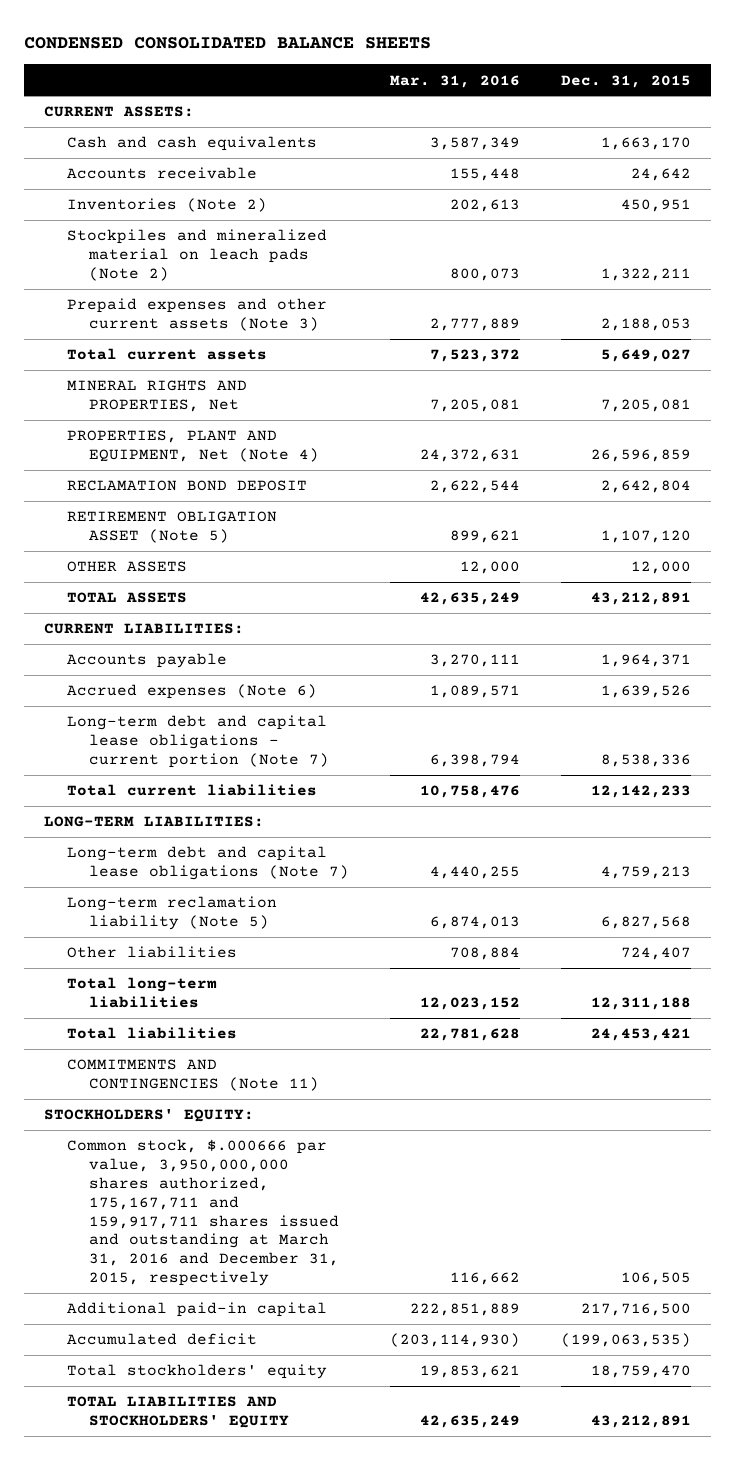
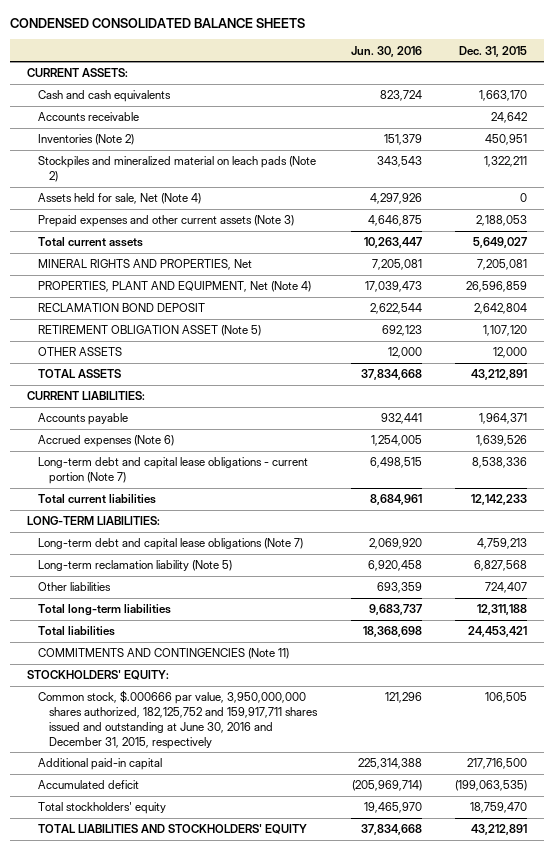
- | Mar. 31, 2016 | Dec. 31, 2015
+ | Jun. 30, 2016 | Dec. 31, 2015
+ Assets held for sale, Net (Note 4) | 4,297,926 | 0
- Common stock, $.000666 par value, 3,950,000,000 shares authorized, 175,167,711 and 159,917,711 shares issued and outstanding at March 31, 2016 and December 31, 2015, respectively | 116,662 | 106,505
+ Common stock, $.000666 par value, 3,950,000,000 shares authorized, 182,125,752 and 159,917,711 shares issued and outstanding at June 30, 2016 and December 31, 2015, respectively | 121,296 | 106,505

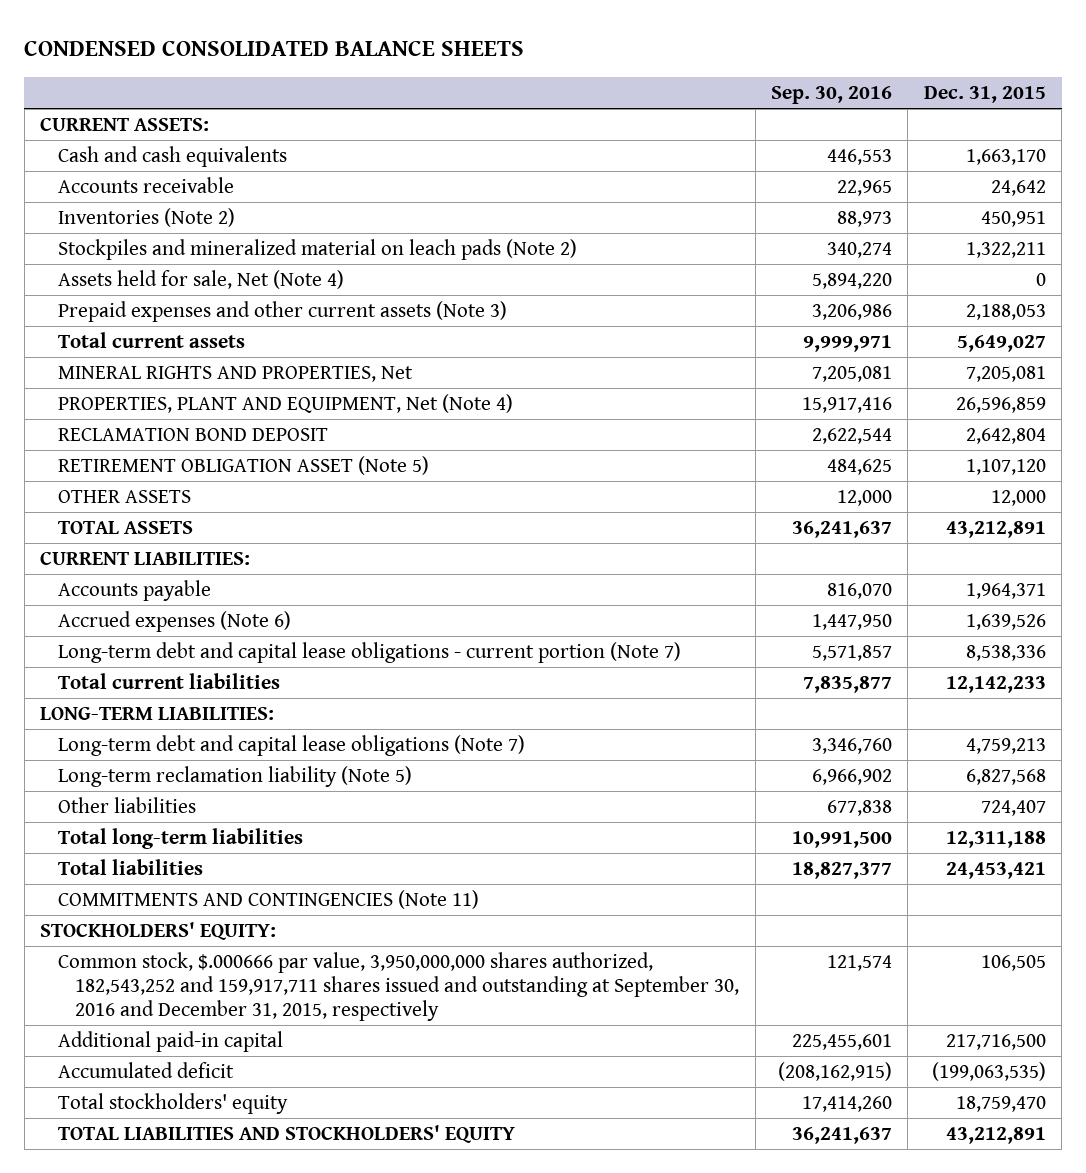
- | Jun. 30, 2016 | Dec. 31, 2015
+ | Sep. 30, 2016 | Dec. 31, 2015
- Common stock, $.000666 par value, 3,950,000,000 shares authorized, 182,125,752 and 159,917,711 shares issued and outstanding at June 30, 2016 and December 31, 2015, respectively | 121,296 | 106,505
+ Common stock, $.000666 par value, 3,950,000,000 shares authorized, 182,543,252 and 159,917,711 shares issued and outstanding at September 30, 2016 and December 31, 2015, respectively | 121,574 | 106,505

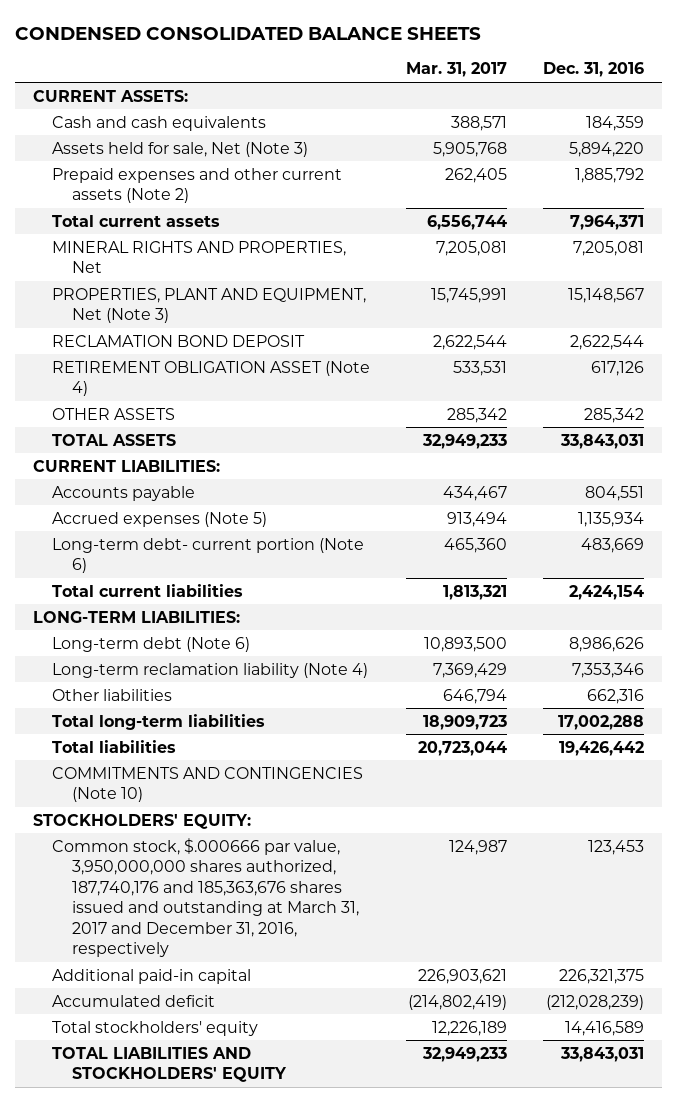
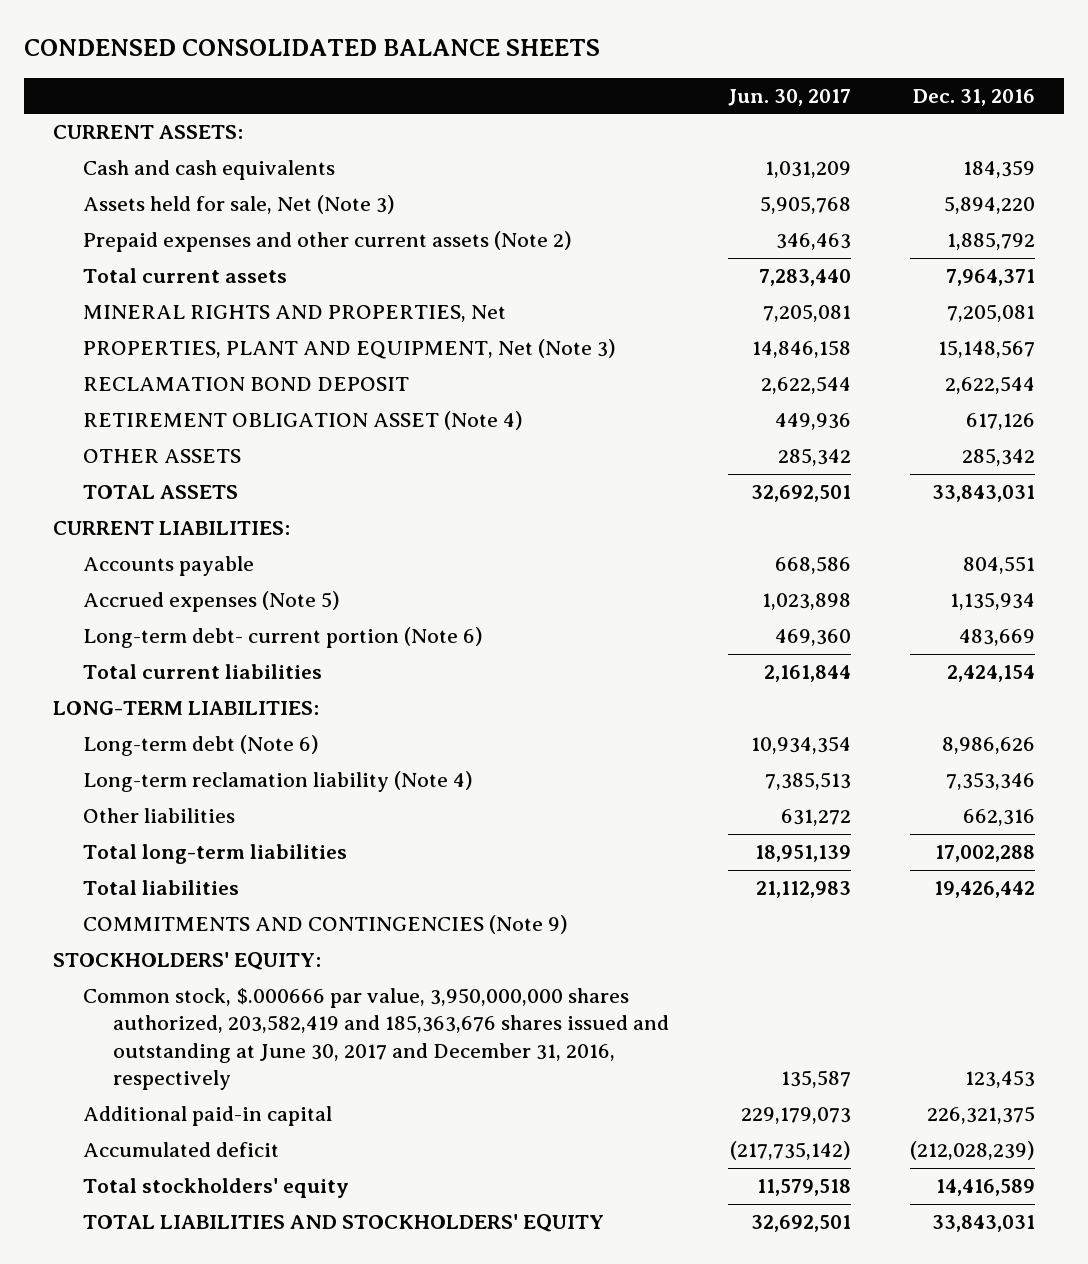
- | Mar. 31, 2017 | Dec. 31, 2016
+ | Jun. 30, 2017 | Dec. 31, 2016
- COMMITMENTS AND CONTINGENCIES (Note 10)
+ COMMITMENTS AND CONTINGENCIES (Note 9)
- Common stock, $.000666 par value, 3,950,000,000 shares authorized, 187,740,176 and 185,363,676 shares issued and outstanding at March 31, 2017 and December 31, 2016, respectively | 124,987 | 123,453
+ Common stock, $.000666 par value, 3,950,000,000 shares authorized, 203,582,419 and 185,363,676 shares issued and outstanding at June 30, 2017 and December 31, 2016, respectively | 135,587 | 123,453

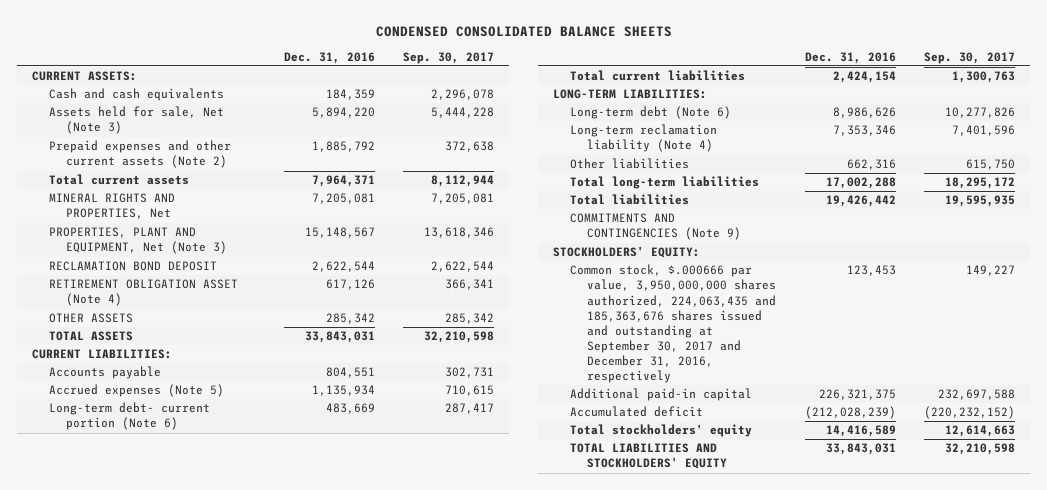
- | Jun. 30, 2017 | Dec. 31, 2016
+ | Dec. 31, 2016 | Sep. 30, 2017
- Common stock, $.000666 par value, 3,950,000,000 shares authorized, 203,582,419 and 185,363,676 shares issued and outstanding at June 30, 2017 and December 31, 2016, respectively | 135,587 | 123,453
+ Common stock, $.000666 par value, 3,950,000,000 shares authorized, 224,063,435 and 185,363,676 shares issued and outstanding at September 30, 2017 and December 31, 2016, respectively | 123,453 | 149,227

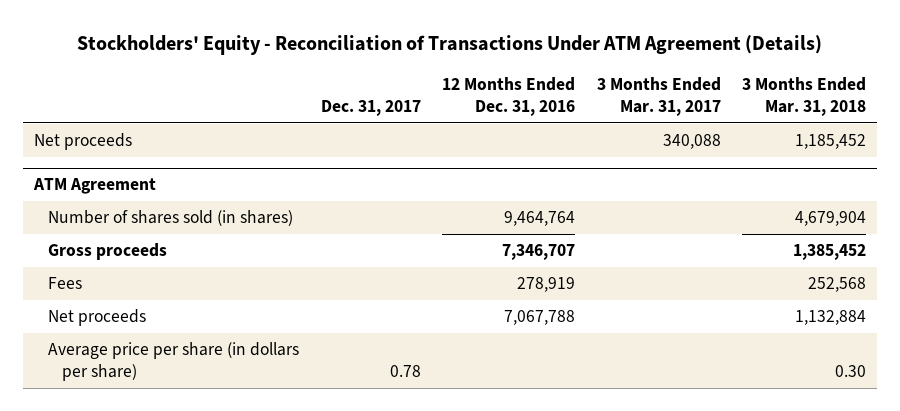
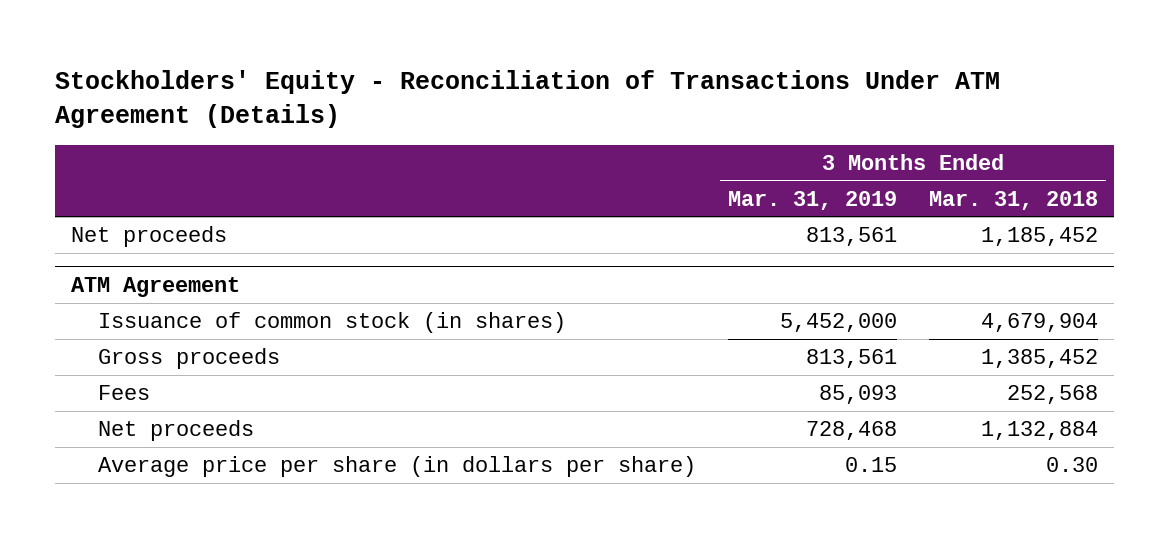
- | Dec. 31, 2017 | 12 Months Ended Dec. 31, 2016 | 3 Months Ended Mar. 31, 2017 | 3 Months Ended Mar. 31, 2018
+ | 3 Months Ended Mar. 31, 2019 | 3 Months Ended Mar. 31, 2018
@ ATM Agreement
- Number of shares sold (in shares) | | 9,464,764 | | 4,679,904
+ Issuance of common stock (in shares) | 5,452,000 | 4,679,904

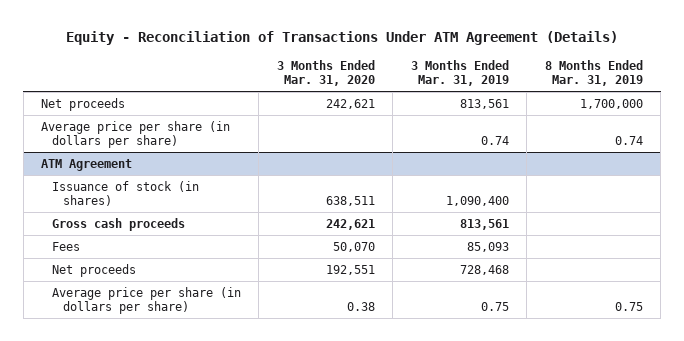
- Stockholders' Equity - Reconciliation of Transactions Under ATM Agreement (Details)
+ Equity - Reconciliation of Transactions Under ATM Agreement (Details)
- | 3 Months Ended Mar. 31, 2019 | 3 Months Ended Mar. 31, 2018
+ | 3 Months Ended Mar. 31, 2020 | 3 Months Ended Mar. 31, 2019 | 8 Months Ended Mar. 31, 2019
+ Average price per share (in dollars per share) | | 0.74 | 0.74
@ ATM Agreement
- Issuance of common stock (in shares) | 5,452,000 | 4,679,904
- Gross proceeds | 813,561 | 1,385,452
+ Issuance of stock (in shares) | 638,511 | 1,090,400 |
+ Gross cash proceeds | 242,621 | 813,561 |
- Average price per share (in dollars per share) | 0.15 | 0.30
+ Average price per share (in dollars per share) | 0.38 | 0.75 | 0.75

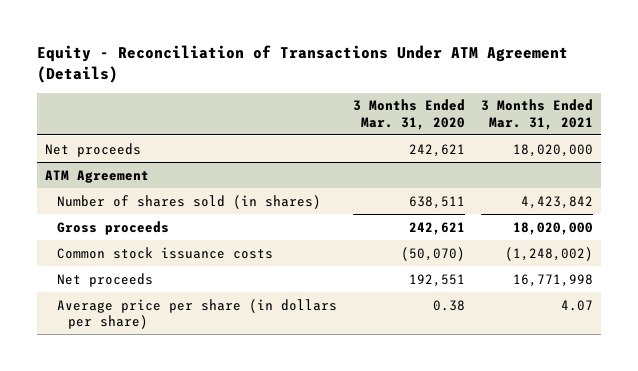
- | 3 Months Ended Mar. 31, 2020 | 3 Months Ended Mar. 31, 2019 | 8 Months Ended Mar. 31, 2019
+ | 3 Months Ended Mar. 31, 2020 | 3 Months Ended Mar. 31, 2021
- Average price per share (in dollars per share) | | 0.74 | 0.74
@ ATM Agreement
- Issuance of stock (in shares) | 638,511 | 1,090,400 |
- Gross cash proceeds | 242,621 | 813,561 |
- Fees | 50,070 | 85,093 |
+ Number of shares sold (in shares) | 638,511 | 4,423,842
+ Gross proceeds | 242,621 | 18,020,000
+ Common stock issuance costs | (50,070) | (1,248,002)

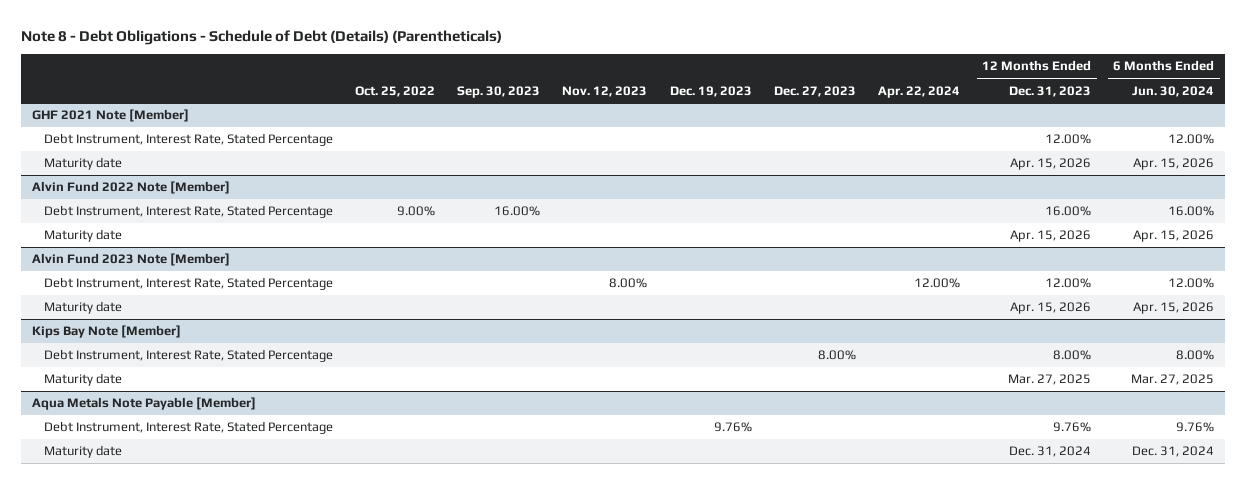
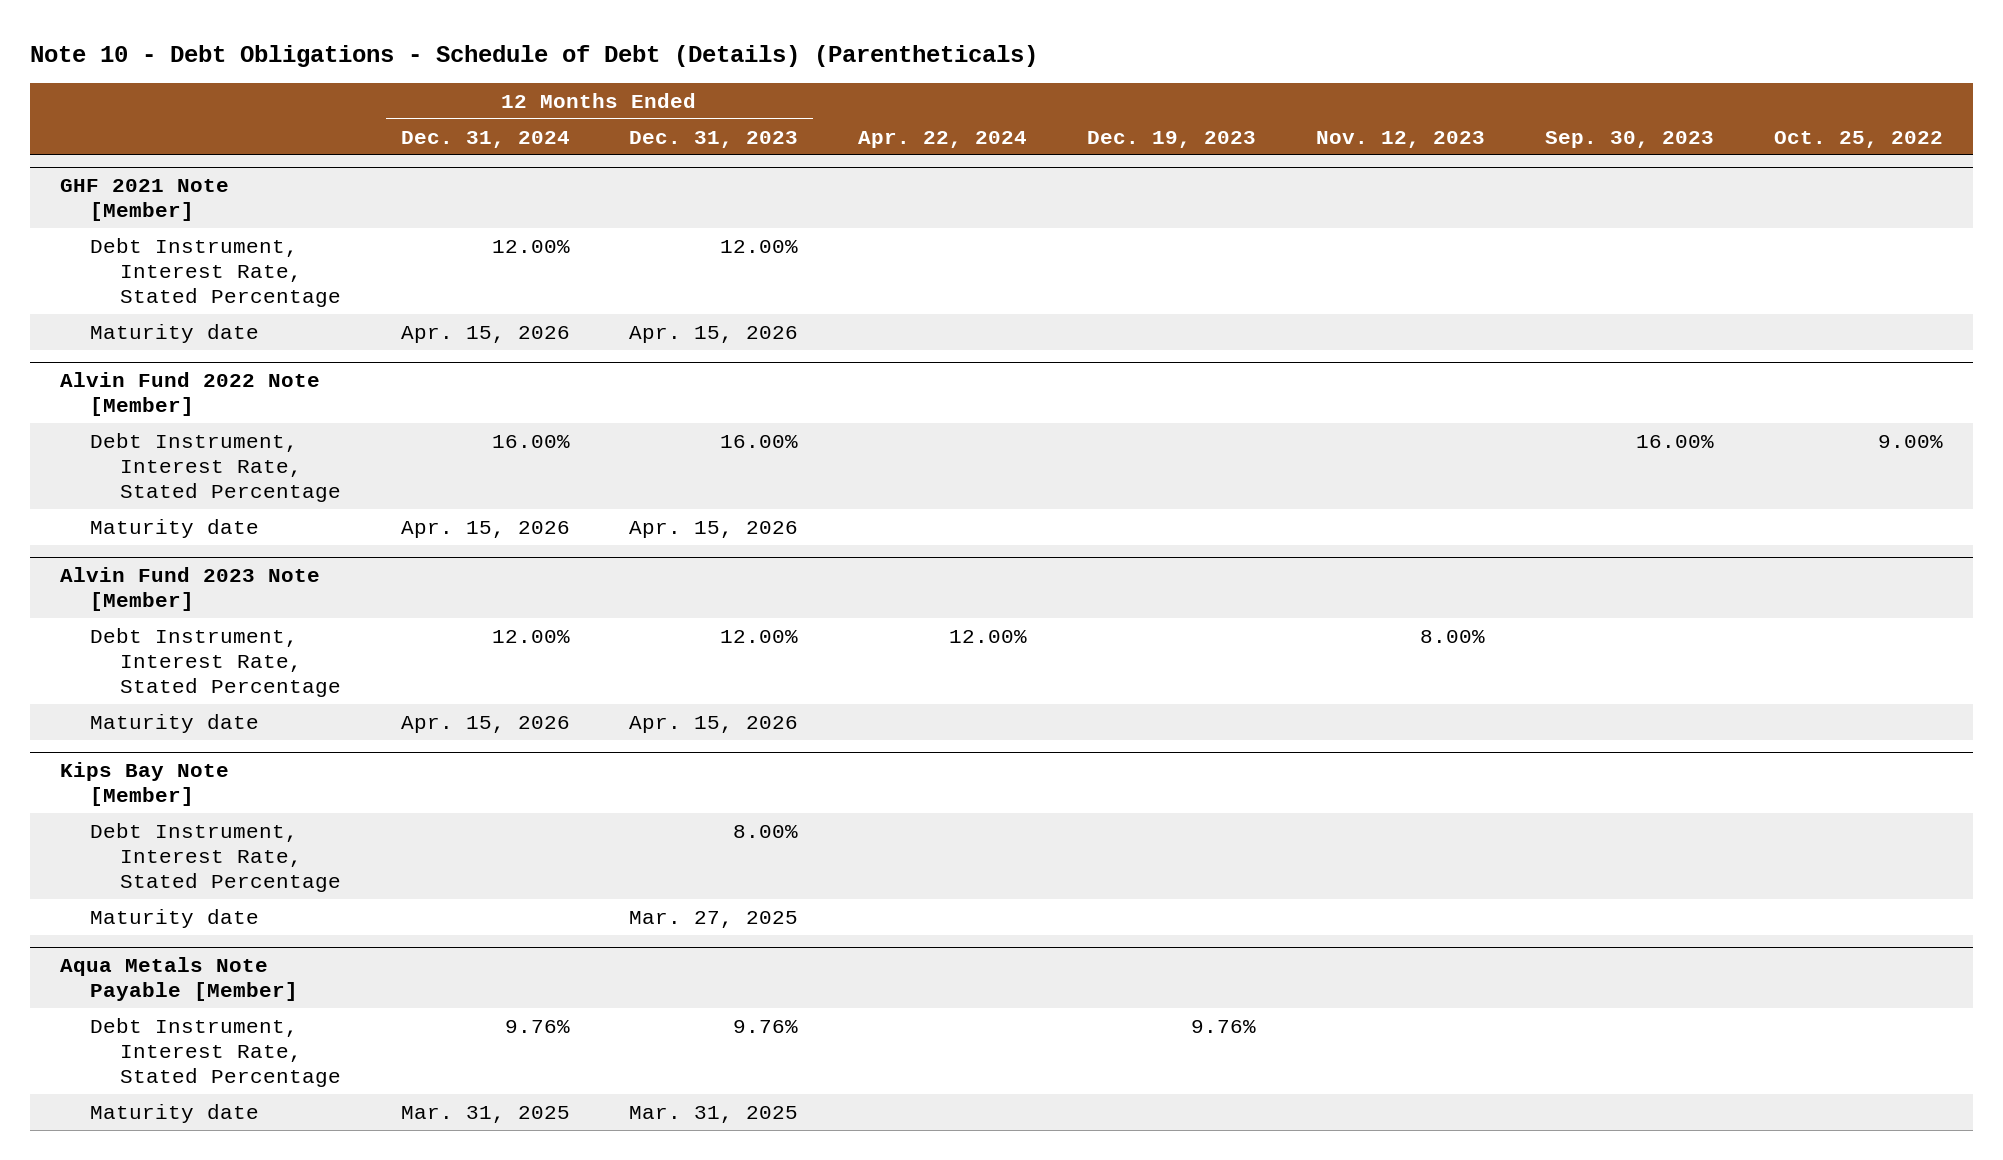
- Note 8 - Debt Obligations - Schedule of Debt (Details) (Parentheticals)
+ Note 10 - Debt Obligations - Schedule of Debt (Details) (Parentheticals)
- | Oct. 25, 2022 | Sep. 30, 2023 | Nov. 12, 2023 | Dec. 19, 2023 | Dec. 27, 2023 | Apr. 22, 2024 | 12 Months Ended Dec. 31, 2023 | 6 Months Ended Jun. 30, 2024
+ | 12 Months Ended Dec. 31, 2024 | 12 Months Ended Dec. 31, 2023 | Apr. 22, 2024 | Dec. 19, 2023 | Nov. 12, 2023 | Sep. 30, 2023 | Oct. 25, 2022
@ Aqua Metals Note Payable [Member]
- Maturity date | | | | | | | Dec. 31, 2024 | Dec. 31, 2024
+ Maturity date | Mar. 31, 2025 | Mar. 31, 2025 | | | | |

